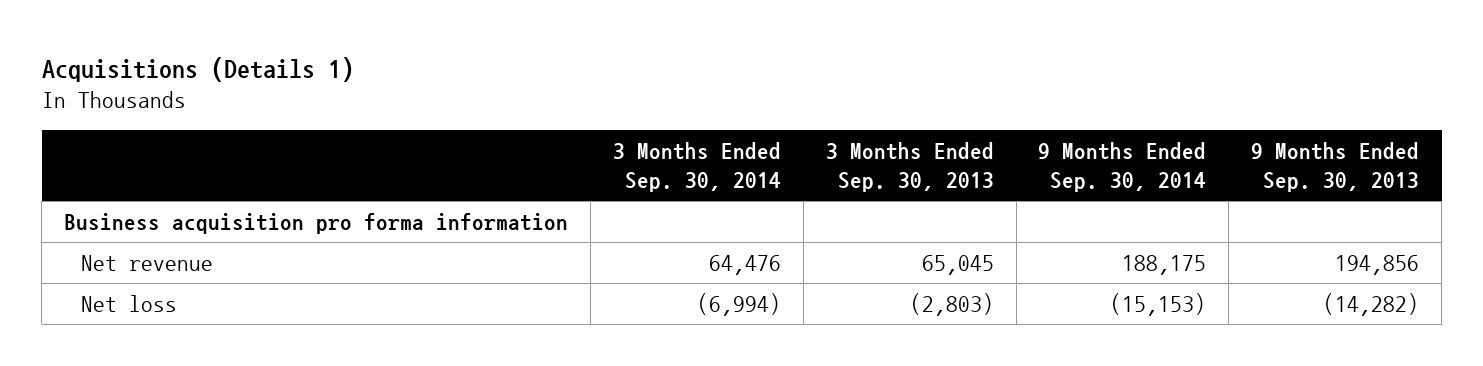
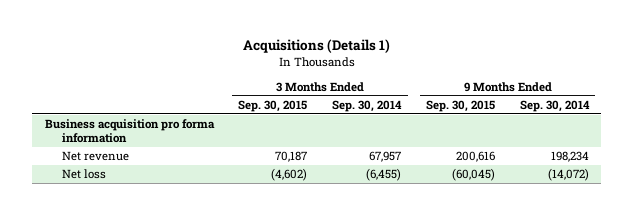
- | 3 Months Ended Sep. 30, 2014 | 3 Months Ended Sep. 30, 2013 | 9 Months Ended Sep. 30, 2014 | 9 Months Ended Sep. 30, 2013
+ | 3 Months Ended Sep. 30, 2015 | 3 Months Ended Sep. 30, 2014 | 9 Months Ended Sep. 30, 2015 | 9 Months Ended Sep. 30, 2014
- Net revenue | 64,476 | 65,045 | 188,175 | 194,856
- Net loss | (6,994) | (2,803) | (15,153) | (14,282)
+ Net revenue | 70,187 | 67,957 | 200,616 | 198,234
+ Net loss | (4,602) | (6,455) | (60,045) | (14,072)

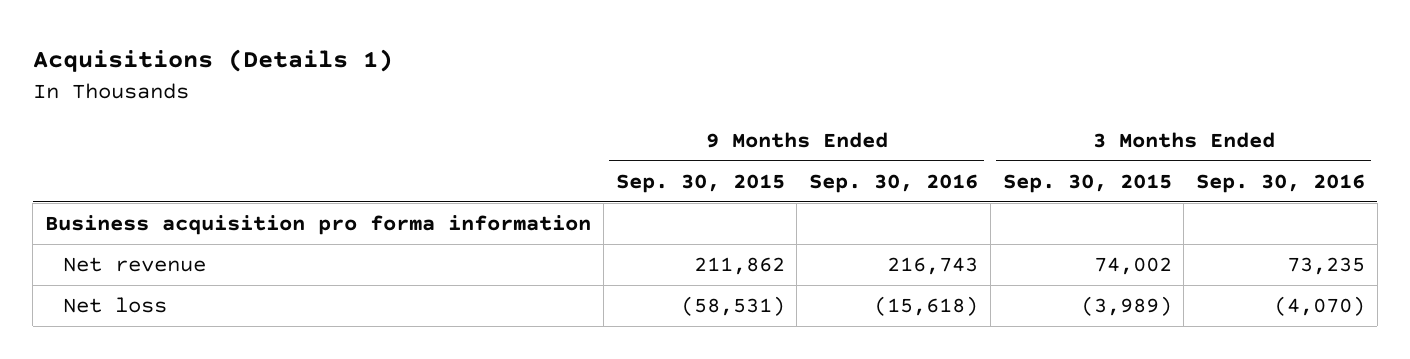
- | 3 Months Ended Sep. 30, 2015 | 3 Months Ended Sep. 30, 2014 | 9 Months Ended Sep. 30, 2015 | 9 Months Ended Sep. 30, 2014
+ | 9 Months Ended Sep. 30, 2015 | 9 Months Ended Sep. 30, 2016 | 3 Months Ended Sep. 30, 2015 | 3 Months Ended Sep. 30, 2016
- Net revenue | 70,187 | 67,957 | 200,616 | 198,234
- Net loss | (4,602) | (6,455) | (60,045) | (14,072)
+ Net revenue | 211,862 | 216,743 | 74,002 | 73,235
+ Net loss | (58,531) | (15,618) | (3,989) | (4,070)

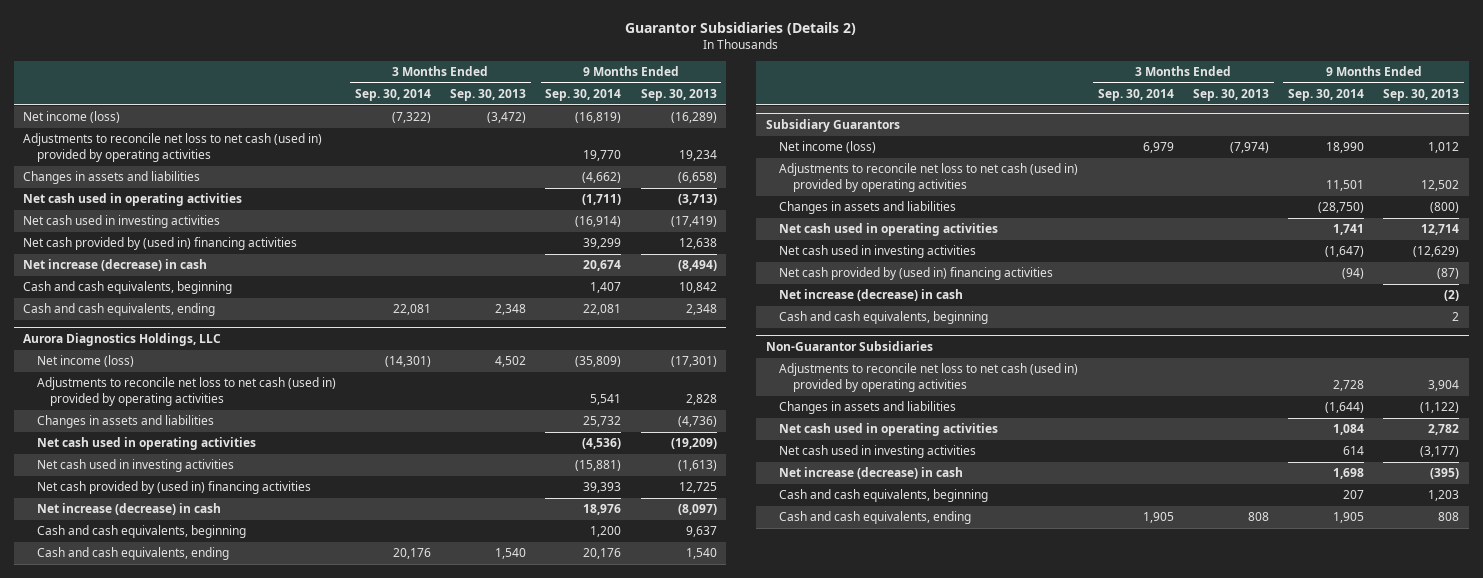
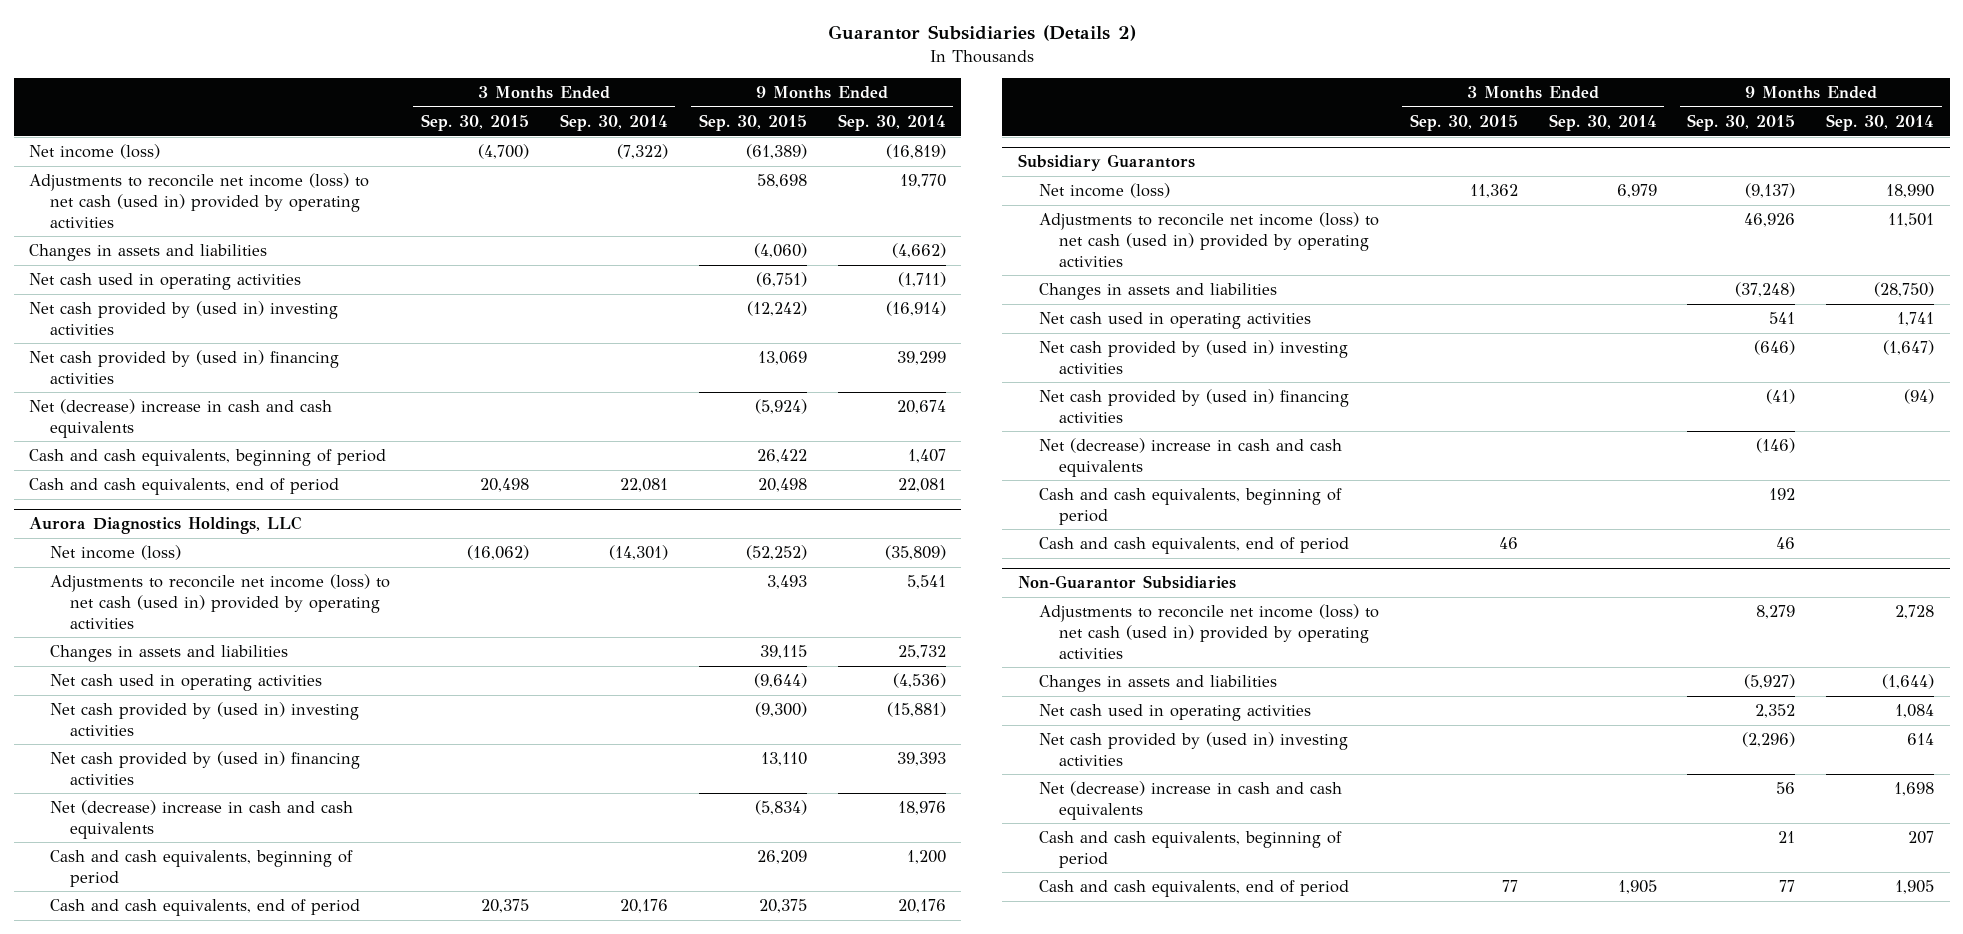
- | 3 Months Ended Sep. 30, 2014 | 3 Months Ended Sep. 30, 2013 | 9 Months Ended Sep. 30, 2014 | 9 Months Ended Sep. 30, 2013
+ | 3 Months Ended Sep. 30, 2015 | 3 Months Ended Sep. 30, 2014 | 9 Months Ended Sep. 30, 2015 | 9 Months Ended Sep. 30, 2014
- Adjustments to reconcile net loss to net cash (used in) provided by operating activities | | | 19,770 | 19,234
+ Adjustments to reconcile net income (loss) to net cash (used in) provided by operating activities | | | 58,698 | 19,770
- Net cash used in investing activities | | | (16,914) | (17,419)
+ Net cash provided by (used in) investing activities | | | (12,242) | (16,914)
- Net increase (decrease) in cash | | | 20,674 | (8,494)
- Cash and cash equivalents, beginning | | | 1,407 | 10,842
- Cash and cash equivalents, ending | 22,081 | 2,348 | 22,081 | 2,348
+ Net (decrease) increase in cash and cash equivalents | | | (5,924) | 20,674
+ Cash and cash equivalents, beginning of period | | | 26,422 | 1,407
+ Cash and cash equivalents, end of period | 20,498 | 22,081 | 20,498 | 22,081
@ Aurora Diagnostics Holdings, LLC
- Adjustments to reconcile net loss to net cash (used in) provided by operating activities | | | 5,541 | 2,828
+ Adjustments to reconcile net income (loss) to net cash (used in) provided by operating activities | | | 3,493 | 5,541
- Net cash used in investing activities | | | (15,881) | (1,613)
+ Net cash provided by (used in) investing activities | | | (9,300) | (15,881)
- Net increase (decrease) in cash | | | 18,976 | (8,097)
- Cash and cash equivalents, beginning | | | 1,200 | 9,637
- Cash and cash equivalents, ending | 20,176 | 1,540 | 20,176 | 1,540
+ Net (decrease) increase in cash and cash equivalents | | | (5,834) | 18,976
+ Cash and cash equivalents, beginning of period | | | 26,209 | 1,200
+ Cash and cash equivalents, end of period | 20,375 | 20,176 | 20,375 | 20,176
@ Subsidiary Guarantors
- Adjustments to reconcile net loss to net cash (used in) provided by operating activities | | | 11,501 | 12,502
+ Adjustments to reconcile net income (loss) to net cash (used in) provided by operating activities | | | 46,926 | 11,501
- Net cash used in investing activities | | | (1,647) | (12,629)
+ Net cash provided by (used in) investing activities | | | (646) | (1,647)
- Net increase (decrease) in cash | | | | (2)
- Cash and cash equivalents, beginning | | | | 2
+ Net (decrease) increase in cash and cash equivalents | | | (146) |
+ Cash and cash equivalents, beginning of period | | | 192 |
+ Cash and cash equivalents, end of period | 46 | | 46 |
@ Non-Guarantor Subsidiaries
- Adjustments to reconcile net loss to net cash (used in) provided by operating activities | | | 2,728 | 3,904
+ Adjustments to reconcile net income (loss) to net cash (used in) provided by operating activities | | | 8,279 | 2,728
- Net cash used in investing activities | | | 614 | (3,177)
- Net increase (decrease) in cash | | | 1,698 | (395)
- Cash and cash equivalents, beginning | | | 207 | 1,203
- Cash and cash equivalents, ending | 1,905 | 808 | 1,905 | 808
+ Net cash provided by (used in) investing activities | | | (2,296) | 614
+ Net (decrease) increase in cash and cash equivalents | | | 56 | 1,698
+ Cash and cash equivalents, beginning of period | | | 21 | 207
+ Cash and cash equivalents, end of period | 77 | 1,905 | 77 | 1,905

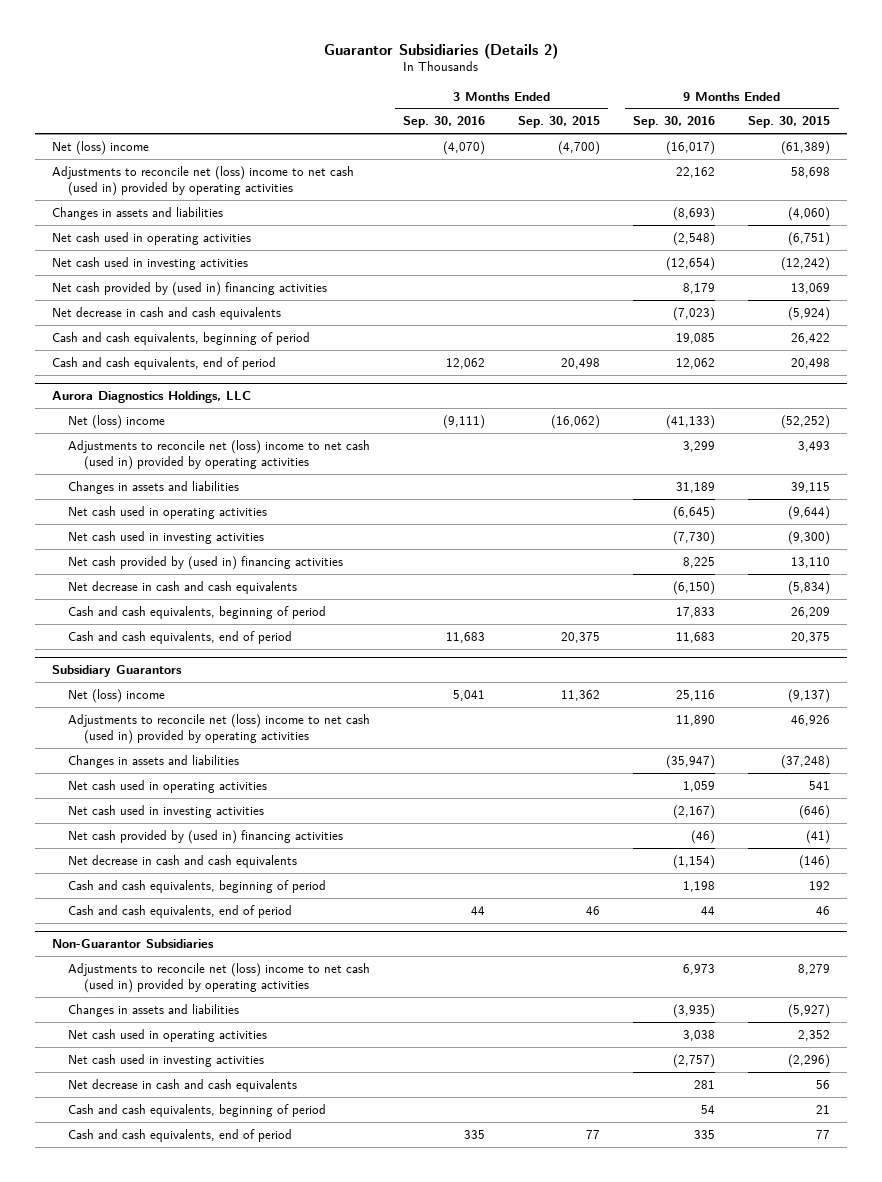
- | 3 Months Ended Sep. 30, 2015 | 3 Months Ended Sep. 30, 2014 | 9 Months Ended Sep. 30, 2015 | 9 Months Ended Sep. 30, 2014
+ | 3 Months Ended Sep. 30, 2016 | 3 Months Ended Sep. 30, 2015 | 9 Months Ended Sep. 30, 2016 | 9 Months Ended Sep. 30, 2015
- Net income (loss) | (4,700) | (7,322) | (61,389) | (16,819)
- Adjustments to reconcile net income (loss) to net cash (used in) provided by operating activities | | | 58,698 | 19,770
+ Net (loss) income | (4,070) | (4,700) | (16,017) | (61,389)
+ Adjustments to reconcile net (loss) income to net cash (used in) provided by operating activities | | | 22,162 | 58,698
- Net cash provided by (used in) investing activities | | | (12,242) | (16,914)
+ Net cash used in investing activities | | | (12,654) | (12,242)
- Net (decrease) increase in cash and cash equivalents | | | (5,924) | 20,674
+ Net decrease in cash and cash equivalents | | | (7,023) | (5,924)
@ Aurora Diagnostics Holdings, LLC
- Net income (loss) | (16,062) | (14,301) | (52,252) | (35,809)
- Adjustments to reconcile net income (loss) to net cash (used in) provided by operating activities | | | 3,493 | 5,541
+ Net (loss) income | (9,111) | (16,062) | (41,133) | (52,252)
+ Adjustments to reconcile net (loss) income to net cash (used in) provided by operating activities | | | 3,299 | 3,493
- Net cash provided by (used in) investing activities | | | (9,300) | (15,881)
+ Net cash used in investing activities | | | (7,730) | (9,300)
- Net (decrease) increase in cash and cash equivalents | | | (5,834) | 18,976
+ Net decrease in cash and cash equivalents | | | (6,150) | (5,834)
@ Subsidiary Guarantors
- Net income (loss) | 11,362 | 6,979 | (9,137) | 18,990
- Adjustments to reconcile net income (loss) to net cash (used in) provided by operating activities | | | 46,926 | 11,501
+ Net (loss) income | 5,041 | 11,362 | 25,116 | (9,137)
+ Adjustments to reconcile net (loss) income to net cash (used in) provided by operating activities | | | 11,890 | 46,926
- Net cash provided by (used in) investing activities | | | (646) | (1,647)
+ Net cash used in investing activities | | | (2,167) | (646)
- Net (decrease) increase in cash and cash equivalents | | | (146) |
+ Net decrease in cash and cash equivalents | | | (1,154) | (146)
@ Non-Guarantor Subsidiaries
- Adjustments to reconcile net income (loss) to net cash (used in) provided by operating activities | | | 8,279 | 2,728
+ Adjustments to reconcile net (loss) income to net cash (used in) provided by operating activities | | | 6,973 | 8,279
- Net cash provided by (used in) investing activities | | | (2,296) | 614
- Net (decrease) increase in cash and cash equivalents | | | 56 | 1,698
+ Net cash used in investing activities | | | (2,757) | (2,296)
+ Net decrease in cash and cash equivalents | | | 281 | 56

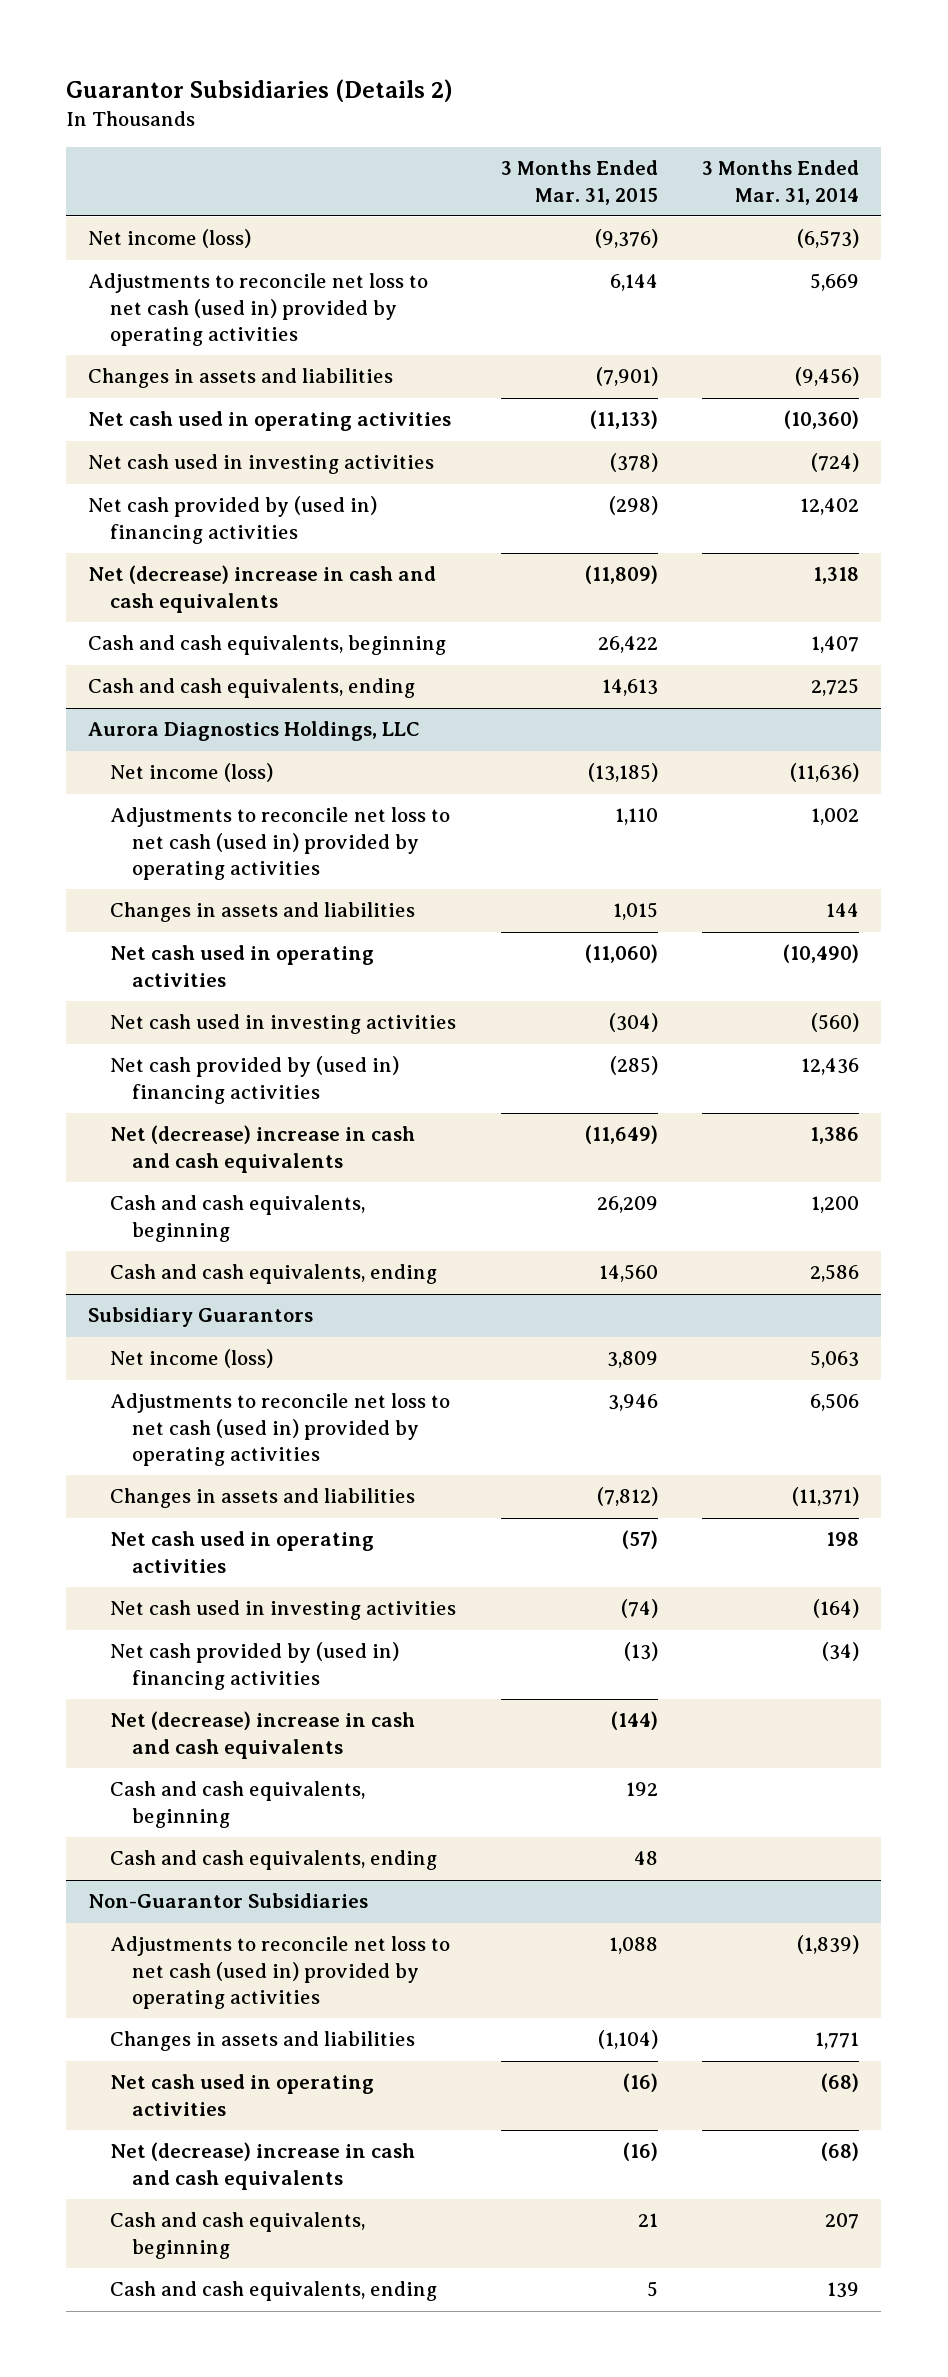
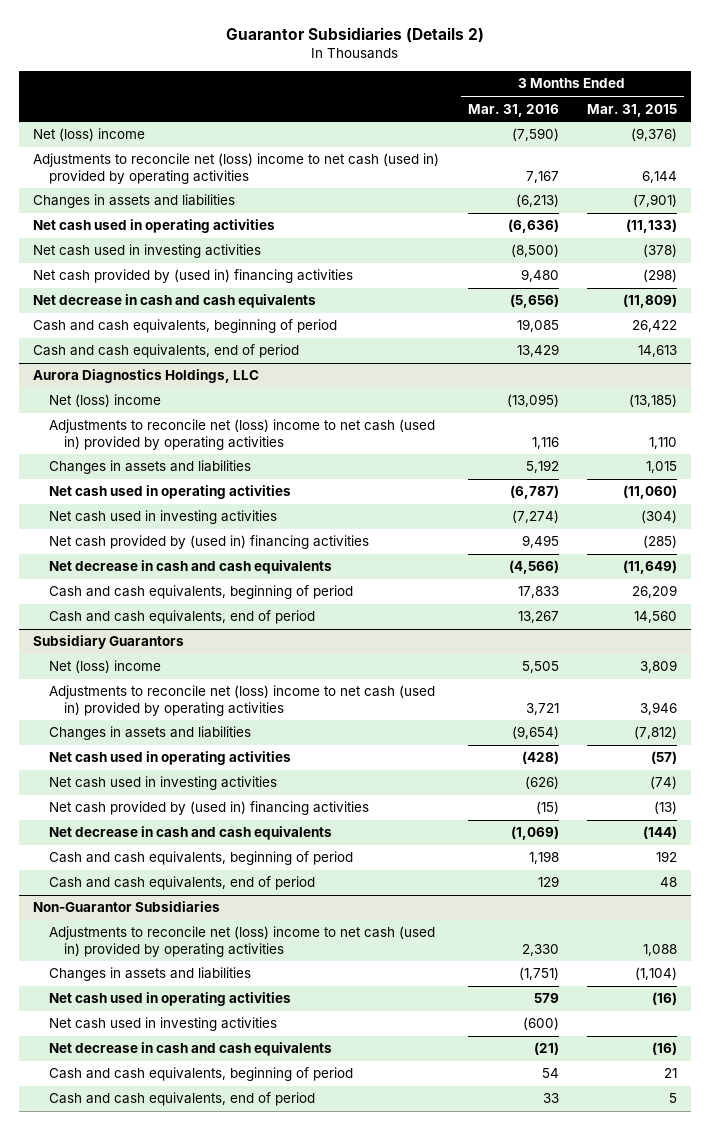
- | 3 Months Ended Mar. 31, 2015 | 3 Months Ended Mar. 31, 2014
+ | 3 Months Ended Mar. 31, 2016 | 3 Months Ended Mar. 31, 2015
- Net income (loss) | (9,376) | (6,573)
- Adjustments to reconcile net loss to net cash (used in) provided by operating activities | 6,144 | 5,669
+ Net (loss) income | (7,590) | (9,376)
+ Adjustments to reconcile net (loss) income to net cash (used in) provided by operating activities | 7,167 | 6,144
- Net (decrease) increase in cash and cash equivalents | (11,809) | 1,318
- Cash and cash equivalents, beginning | 26,422 | 1,407
- Cash and cash equivalents, ending | 14,613 | 2,725
+ Net decrease in cash and cash equivalents | (5,656) | (11,809)
+ Cash and cash equivalents, beginning of period | 19,085 | 26,422
+ Cash and cash equivalents, end of period | 13,429 | 14,613
@ Aurora Diagnostics Holdings, LLC
- Net income (loss) | (13,185) | (11,636)
- Adjustments to reconcile net loss to net cash (used in) provided by operating activities | 1,110 | 1,002
+ Net (loss) income | (13,095) | (13,185)
+ Adjustments to reconcile net (loss) income to net cash (used in) provided by operating activities | 1,116 | 1,110
- Net (decrease) increase in cash and cash equivalents | (11,649) | 1,386
- Cash and cash equivalents, beginning | 26,209 | 1,200
- Cash and cash equivalents, ending | 14,560 | 2,586
+ Net decrease in cash and cash equivalents | (4,566) | (11,649)
+ Cash and cash equivalents, beginning of period | 17,833 | 26,209
+ Cash and cash equivalents, end of period | 13,267 | 14,560
@ Subsidiary Guarantors
- Net income (loss) | 3,809 | 5,063
- Adjustments to reconcile net loss to net cash (used in) provided by operating activities | 3,946 | 6,506
+ Net (loss) income | 5,505 | 3,809
+ Adjustments to reconcile net (loss) income to net cash (used in) provided by operating activities | 3,721 | 3,946
- Net (decrease) increase in cash and cash equivalents | (144) |
- Cash and cash equivalents, beginning | 192 |
- Cash and cash equivalents, ending | 48 |
+ Net decrease in cash and cash equivalents | (1,069) | (144)
+ Cash and cash equivalents, beginning of period | 1,198 | 192
+ Cash and cash equivalents, end of period | 129 | 48
@ Non-Guarantor Subsidiaries
- Adjustments to reconcile net loss to net cash (used in) provided by operating activities | 1,088 | (1,839)
+ Adjustments to reconcile net (loss) income to net cash (used in) provided by operating activities | 2,330 | 1,088
- Net (decrease) increase in cash and cash equivalents | (16) | (68)
- Cash and cash equivalents, beginning | 21 | 207
- Cash and cash equivalents, ending | 5 | 139
+ Net cash used in investing activities | (600) |
+ Net decrease in cash and cash equivalents | (21) | (16)
+ Cash and cash equivalents, beginning of period | 54 | 21
+ Cash and cash equivalents, end of period | 33 | 5

